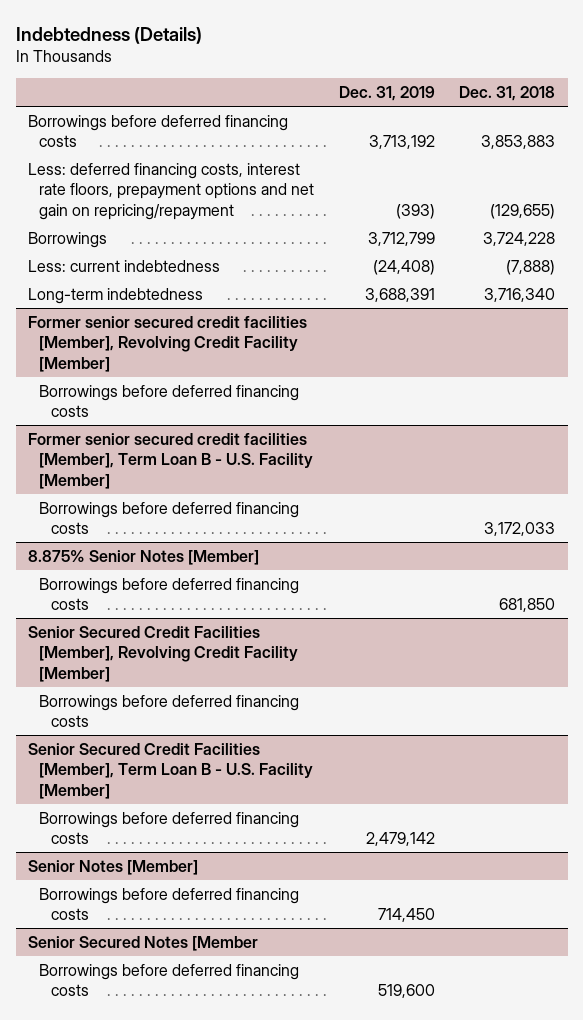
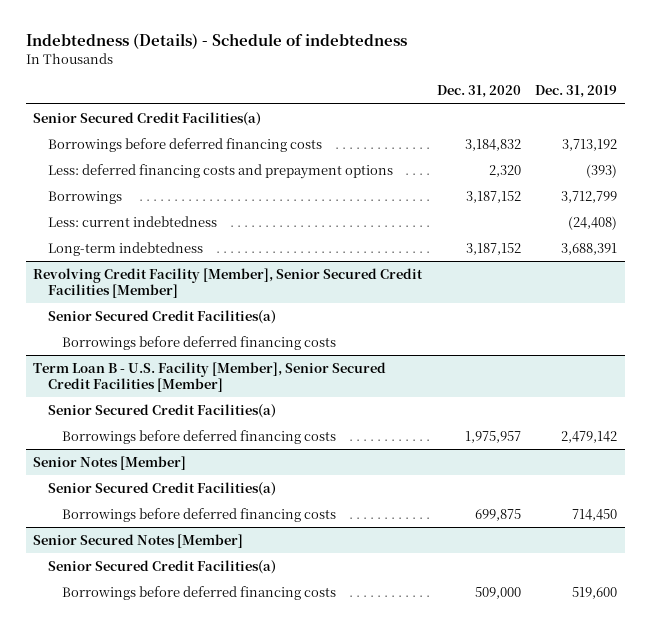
- Indebtedness (Details)
+ Indebtedness (Details) - Schedule of indebtedness
- | Dec. 31, 2019 | Dec. 31, 2018
+ | Dec. 31, 2020 | Dec. 31, 2019
+ Senior Secured Credit Facilities(a)
- Less: deferred financing costs, interest rate floors, prepayment options and net gain on repricing/repayment | (393) | (129,655)
+ Less: deferred financing costs and prepayment options | 2,320 | (393)
- Former senior secured credit facilities [Member], Revolving Credit Facility [Member]
- Borrowings before deferred financing costs
- Former senior secured credit facilities [Member], Term Loan B - U.S. Facility [Member]
- Borrowings before deferred financing costs | | 3,172,033
- 8.875% Senior Notes [Member]
- Borrowings before deferred financing costs | | 681,850
- Senior Secured Credit Facilities [Member], Revolving Credit Facility [Member]
+ Revolving Credit Facility [Member], Senior Secured Credit Facilities [Member]
+ Senior Secured Credit Facilities(a)
- Senior Secured Credit Facilities [Member], Term Loan B - U.S. Facility [Member]
+ Term Loan B - U.S. Facility [Member], Senior Secured Credit Facilities [Member]
+ Senior Secured Credit Facilities(a)
@ Senior Notes [Member]
+ Senior Secured Credit Facilities(a)
- Senior Secured Notes [Member
+ Senior Secured Notes [Member]
+ Senior Secured Credit Facilities(a)

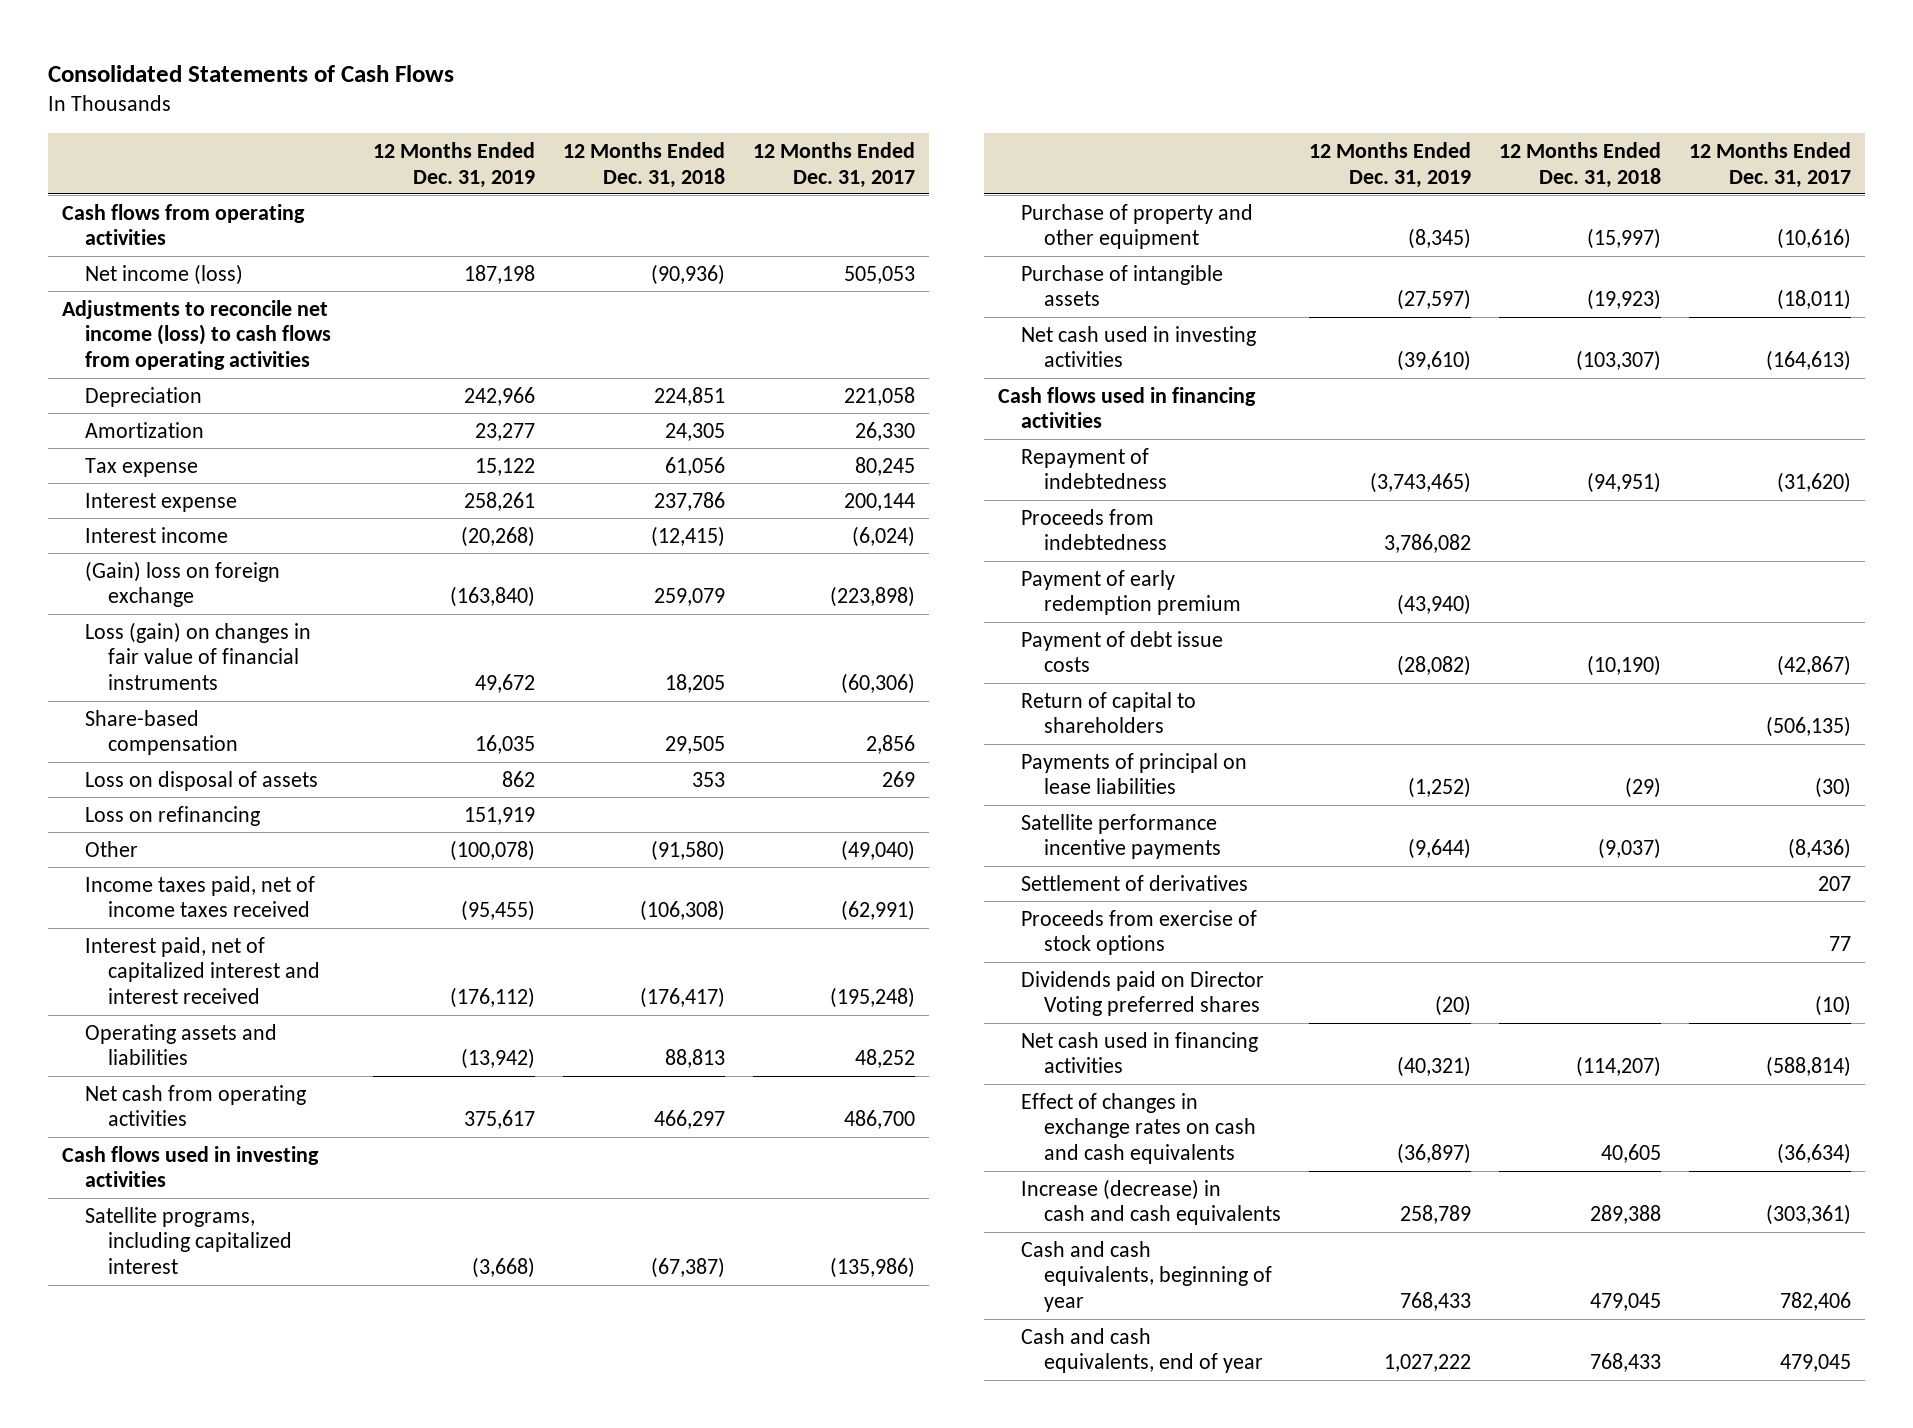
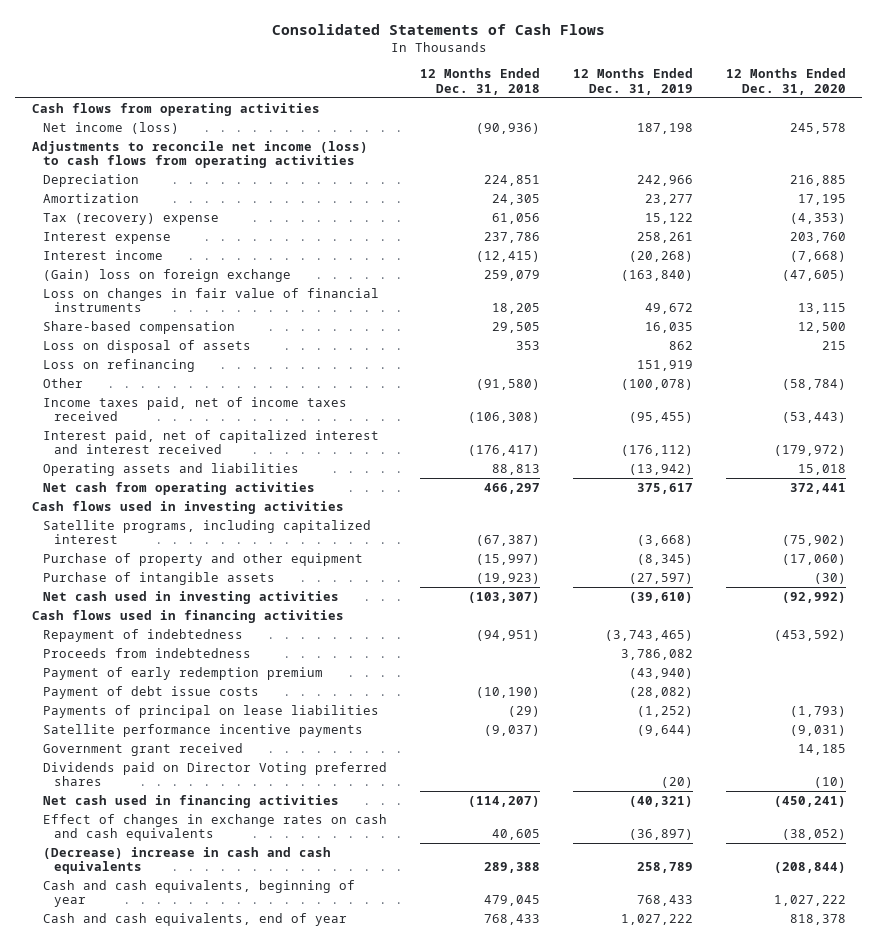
- | 12 Months Ended Dec. 31, 2019 | 12 Months Ended Dec. 31, 2018 | 12 Months Ended Dec. 31, 2017
+ | 12 Months Ended Dec. 31, 2018 | 12 Months Ended Dec. 31, 2019 | 12 Months Ended Dec. 31, 2020
- Tax expense | 15,122 | 61,056 | 80,245
+ Tax (recovery) expense | 61,056 | 15,122 | (4,353)
- Loss (gain) on changes in fair value of financial instruments | 49,672 | 18,205 | (60,306)
+ Loss on changes in fair value of financial instruments | 18,205 | 49,672 | 13,115
- Return of capital to shareholders | | | (506,135)
- Settlement of derivatives | | | 207
- Proceeds from exercise of stock options | | | 77
+ Government grant received | | | 14,185
- Increase (decrease) in cash and cash equivalents | 258,789 | 289,388 | (303,361)
+ (Decrease) increase in cash and cash equivalents | 289,388 | 258,789 | (208,844)

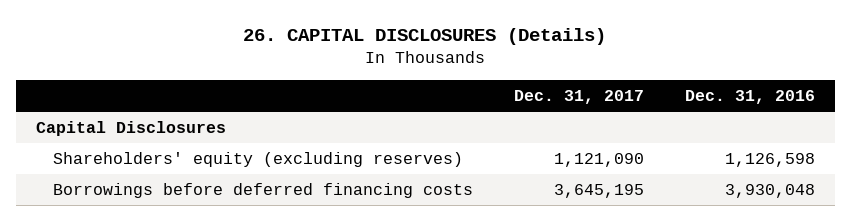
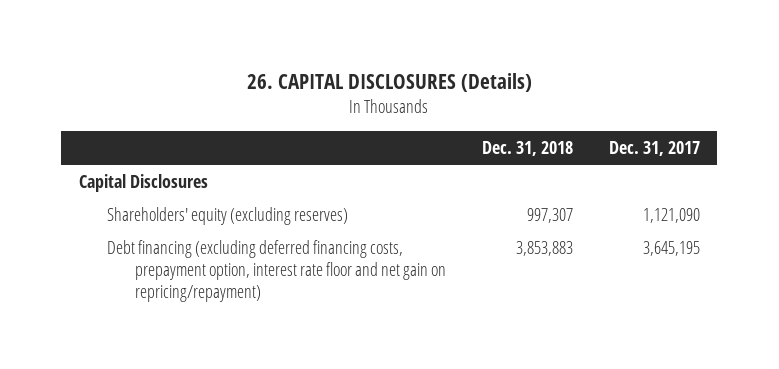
- | Dec. 31, 2017 | Dec. 31, 2016
+ | Dec. 31, 2018 | Dec. 31, 2017
- Borrowings before deferred financing costs | 3,645,195 | 3,930,048
+ Debt financing (excluding deferred financing costs, prepayment option, interest rate floor and net gain on repricing/repayment) | 3,853,883 | 3,645,195

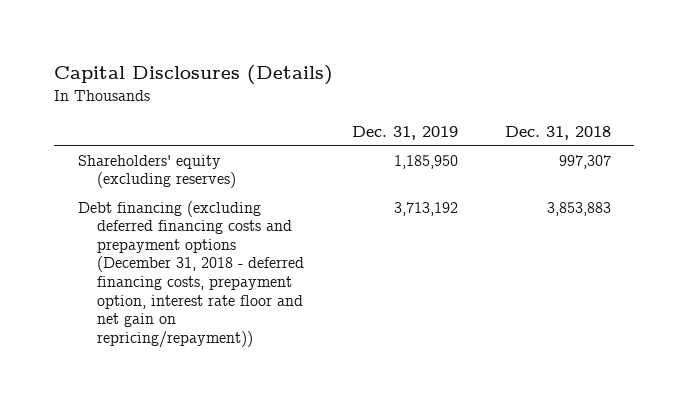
- 26. CAPITAL DISCLOSURES (Details)
+ Capital Disclosures (Details)
- | Dec. 31, 2018 | Dec. 31, 2017
+ | Dec. 31, 2019 | Dec. 31, 2018
- Capital Disclosures
- Debt financing (excluding deferred financing costs, prepayment option, interest rate floor and net gain on repricing/repayment) | 3,853,883 | 3,645,195
+ Debt financing (excluding deferred financing costs and prepayment options (December 31, 2018 - deferred financing costs, prepayment option, interest rate floor and net gain on repricing/repayment)) | 3,713,192 | 3,853,883

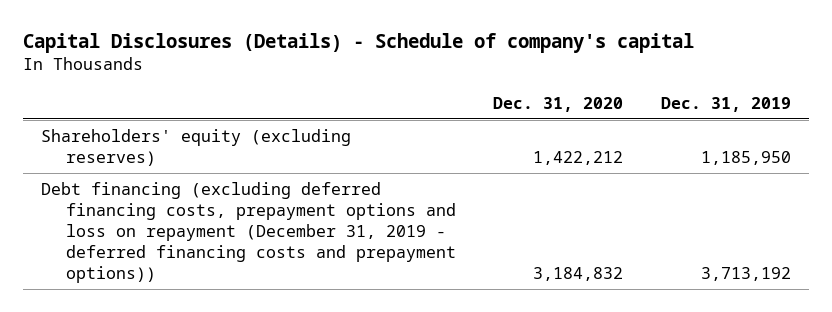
- Capital Disclosures (Details)
+ Capital Disclosures (Details) - Schedule of company's capital
- | Dec. 31, 2019 | Dec. 31, 2018
+ | Dec. 31, 2020 | Dec. 31, 2019
- Debt financing (excluding deferred financing costs and prepayment options (December 31, 2018 - deferred financing costs, prepayment option, interest rate floor and net gain on repricing/repayment)) | 3,713,192 | 3,853,883
+ Debt financing (excluding deferred financing costs, prepayment options and loss on repayment (December 31, 2019 - deferred financing costs and prepayment options)) | 3,184,832 | 3,713,192

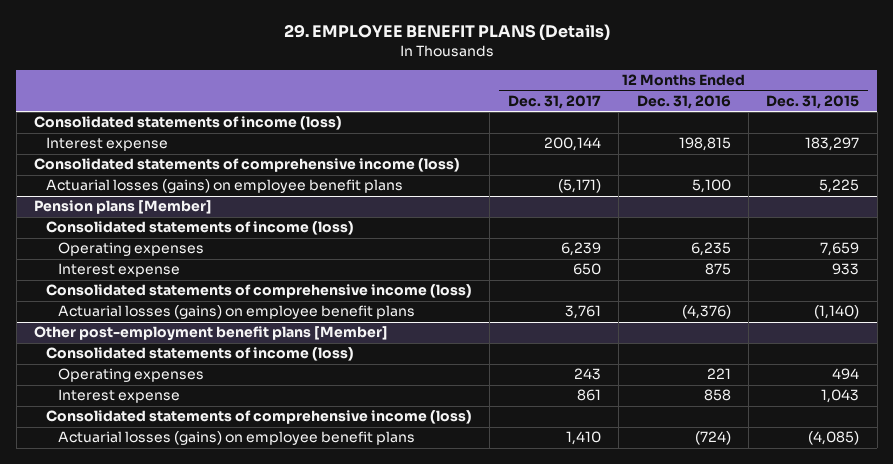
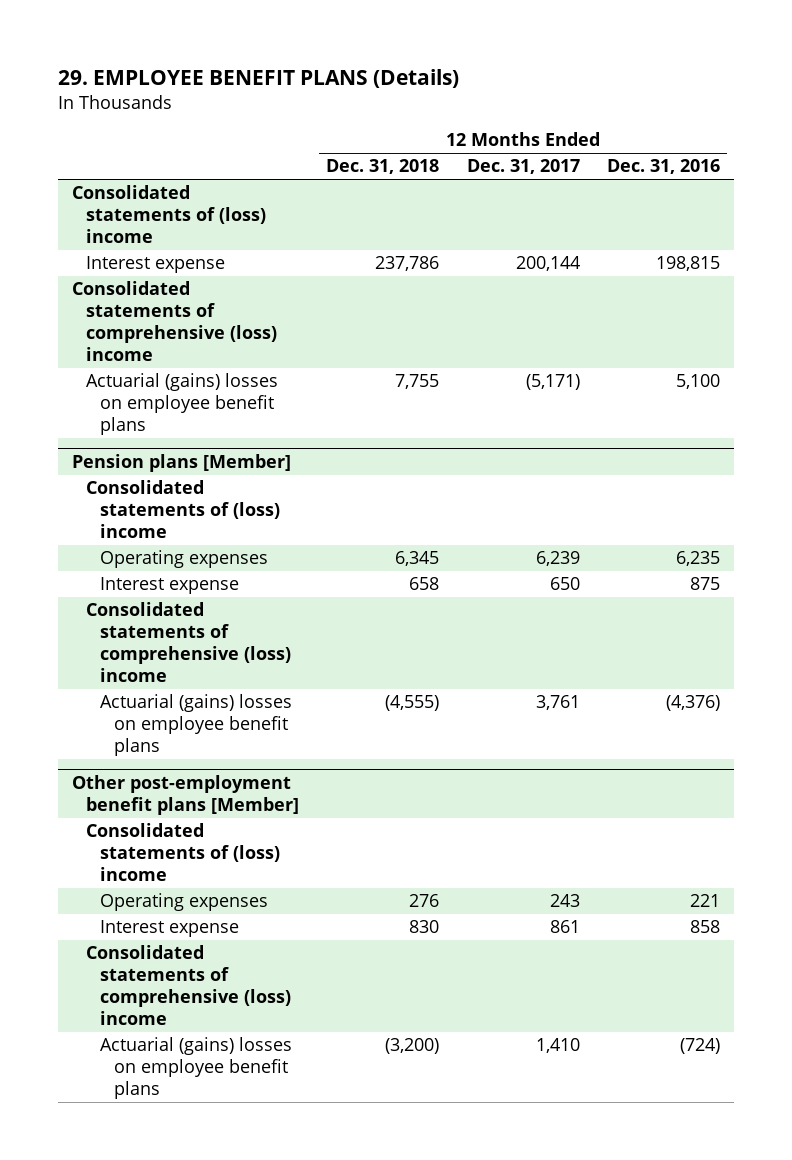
- | 12 Months Ended Dec. 31, 2017 | 12 Months Ended Dec. 31, 2016 | 12 Months Ended Dec. 31, 2015
+ | 12 Months Ended Dec. 31, 2018 | 12 Months Ended Dec. 31, 2017 | 12 Months Ended Dec. 31, 2016
- Consolidated statements of income (loss)
+ Consolidated statements of (loss) income
- Consolidated statements of comprehensive income (loss)
- Actuarial losses (gains) on employee benefit plans | (5,171) | 5,100 | 5,225
+ Consolidated statements of comprehensive (loss) income
+ Actuarial (gains) losses on employee benefit plans | 7,755 | (5,171) | 5,100
@ Pension plans [Member]
- Consolidated statements of income (loss)
+ Consolidated statements of (loss) income
- Consolidated statements of comprehensive income (loss)
- Actuarial losses (gains) on employee benefit plans | 3,761 | (4,376) | (1,140)
+ Consolidated statements of comprehensive (loss) income
+ Actuarial (gains) losses on employee benefit plans | (4,555) | 3,761 | (4,376)
@ Other post-employment benefit plans [Member]
- Consolidated statements of income (loss)
+ Consolidated statements of (loss) income
- Consolidated statements of comprehensive income (loss)
- Actuarial losses (gains) on employee benefit plans | 1,410 | (724) | (4,085)
+ Consolidated statements of comprehensive (loss) income
+ Actuarial (gains) losses on employee benefit plans | (3,200) | 1,410 | (724)

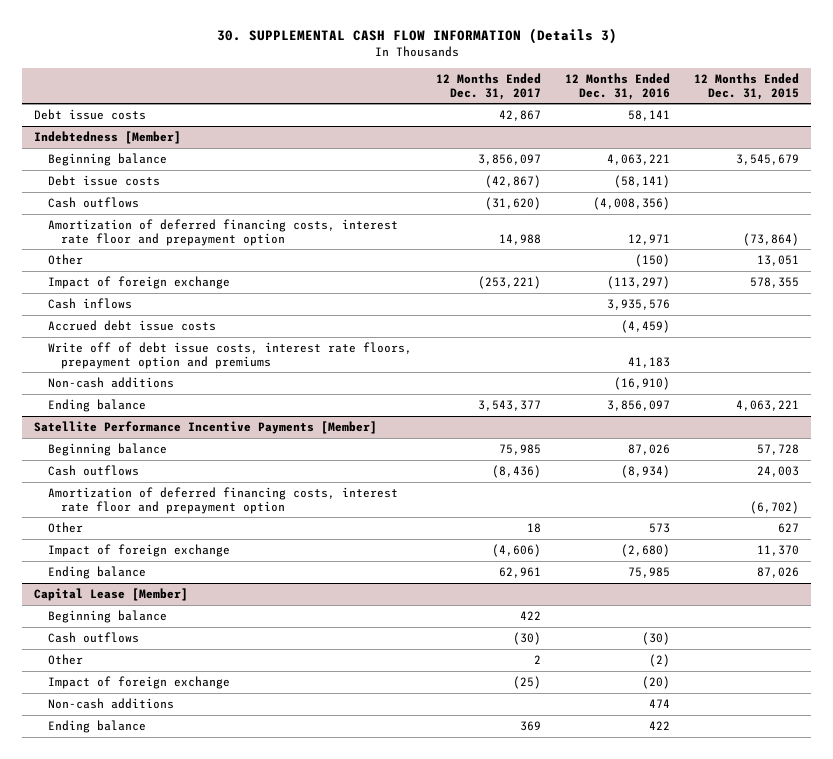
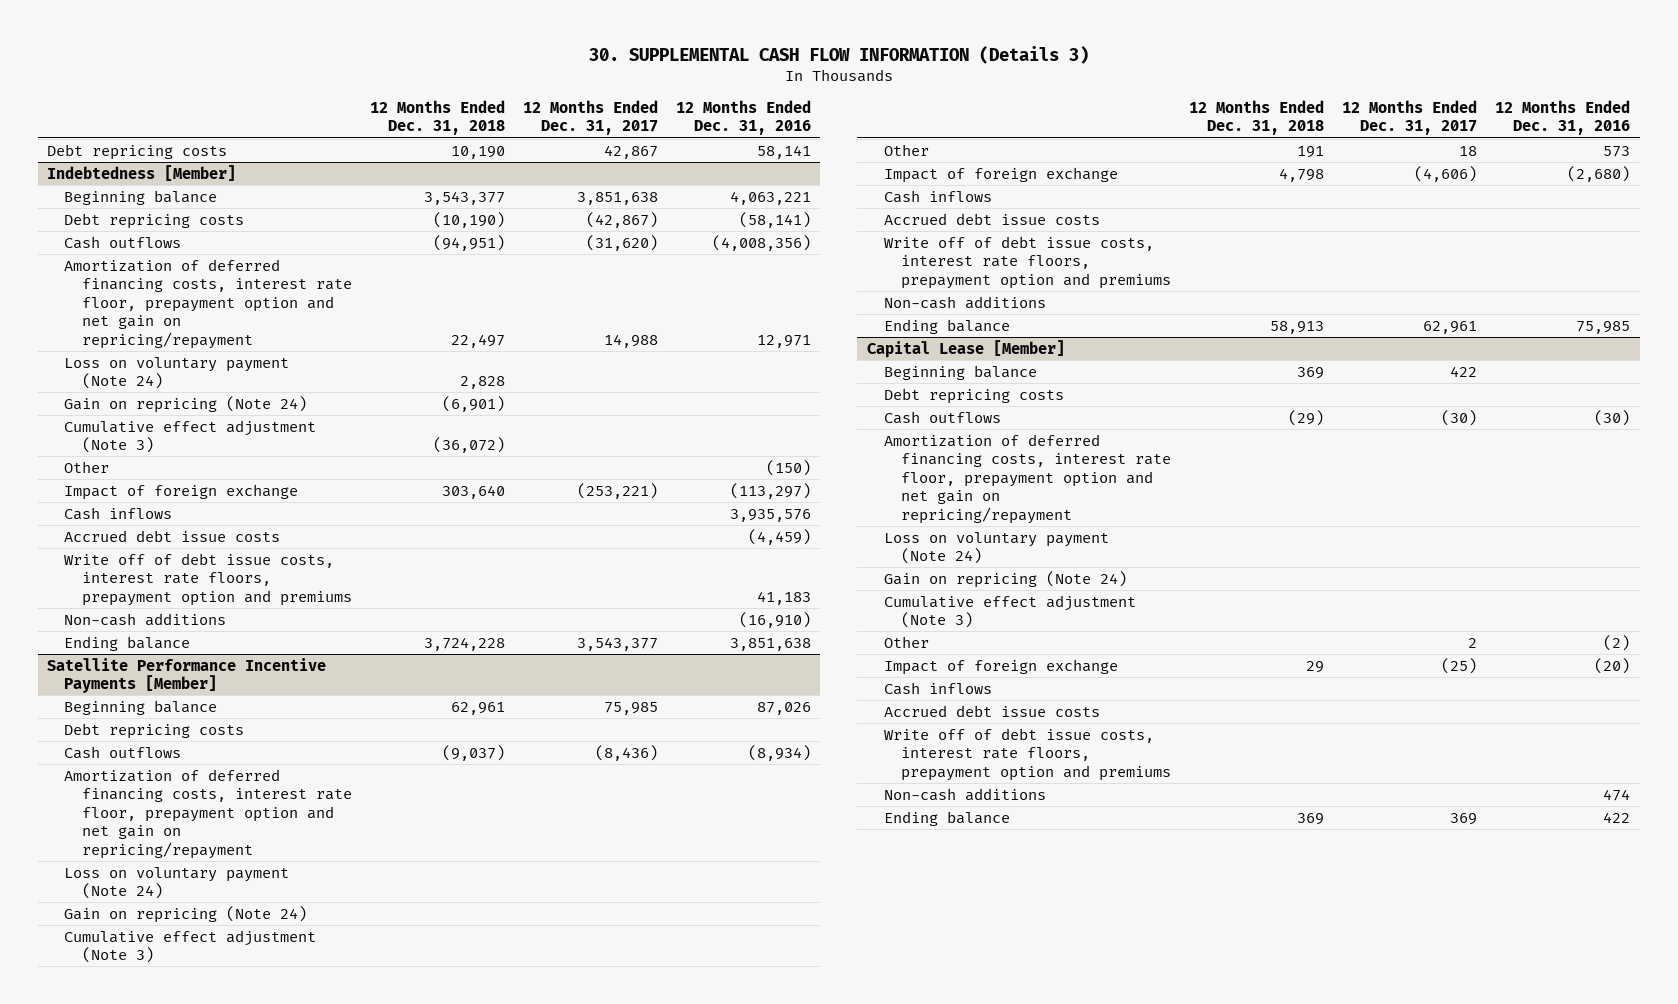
- | 12 Months Ended Dec. 31, 2017 | 12 Months Ended Dec. 31, 2016 | 12 Months Ended Dec. 31, 2015
+ | 12 Months Ended Dec. 31, 2018 | 12 Months Ended Dec. 31, 2017 | 12 Months Ended Dec. 31, 2016
- Debt issue costs | 42,867 | 58,141 |
+ Debt repricing costs | 10,190 | 42,867 | 58,141
@ Indebtedness [Member]
- Beginning balance | 3,856,097 | 4,063,221 | 3,545,679
- Debt issue costs | (42,867) | (58,141) |
+ Beginning balance | 3,543,377 | 3,851,638 | 4,063,221
+ Debt repricing costs | (10,190) | (42,867) | (58,141)
- Amortization of deferred financing costs, interest rate floor and prepayment option | 14,988 | 12,971 | (73,864)
+ Amortization of deferred financing costs, interest rate floor, prepayment option and net gain on repricing/repayment | 22,497 | 14,988 | 12,971
+ Loss on voluntary payment (Note 24) | 2,828 | |
+ Gain on repricing (Note 24) | (6,901) | |
+ Cumulative effect adjustment (Note 3) | (36,072) | |
- Ending balance | 3,543,377 | 3,856,097 | 4,063,221
+ Ending balance | 3,724,228 | 3,543,377 | 3,851,638
@ Satellite Performance Incentive Payments [Member]
+ Debt repricing costs
- Amortization of deferred financing costs, interest rate floor and prepayment option | | | (6,702)
+ Amortization of deferred financing costs, interest rate floor, prepayment option and net gain on repricing/repayment
+ Loss on voluntary payment (Note 24)
+ Gain on repricing (Note 24)
+ Cumulative effect adjustment (Note 3)
+ Cash inflows
+ Accrued debt issue costs
+ Write off of debt issue costs, interest rate floors, prepayment option and premiums
+ Non-cash additions
@ Capital Lease [Member]
+ Debt repricing costs
+ Amortization of deferred financing costs, interest rate floor, prepayment option and net gain on repricing/repayment
+ Loss on voluntary payment (Note 24)
+ Gain on repricing (Note 24)
+ Cumulative effect adjustment (Note 3)
+ Cash inflows
+ Accrued debt issue costs
+ Write off of debt issue costs, interest rate floors, prepayment option and premiums

